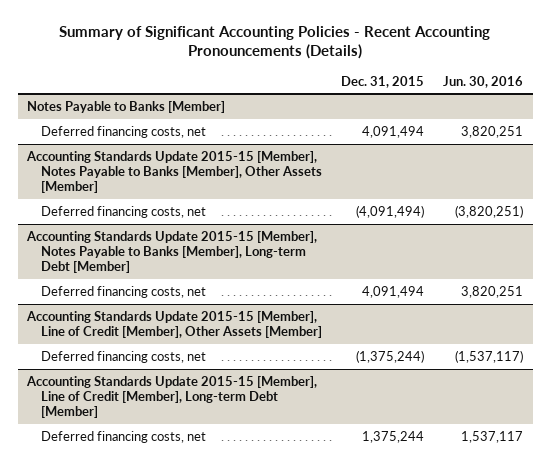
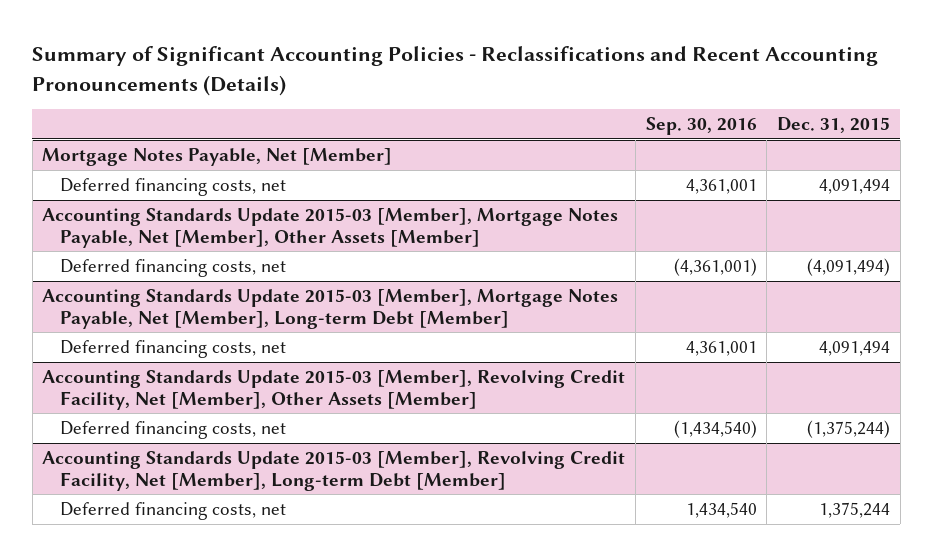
- Summary of Significant Accounting Policies - Recent Accounting Pronouncements (Details)
+ Summary of Significant Accounting Policies - Reclassifications and Recent Accounting Pronouncements (Details)
- | Dec. 31, 2015 | Jun. 30, 2016
+ | Sep. 30, 2016 | Dec. 31, 2015
- Notes Payable to Banks [Member]
+ Mortgage Notes Payable, Net [Member]
- Accounting Standards Update 2015-15 [Member], Notes Payable to Banks [Member], Other Assets [Member]
+ Accounting Standards Update 2015-03 [Member], Mortgage Notes Payable, Net [Member], Other Assets [Member]
- Accounting Standards Update 2015-15 [Member], Notes Payable to Banks [Member], Long-term Debt [Member]
+ Accounting Standards Update 2015-03 [Member], Mortgage Notes Payable, Net [Member], Long-term Debt [Member]
- Accounting Standards Update 2015-15 [Member], Line of Credit [Member], Other Assets [Member]
+ Accounting Standards Update 2015-03 [Member], Revolving Credit Facility, Net [Member], Other Assets [Member]
- Accounting Standards Update 2015-15 [Member], Line of Credit [Member], Long-term Debt [Member]
+ Accounting Standards Update 2015-03 [Member], Revolving Credit Facility, Net [Member], Long-term Debt [Member]

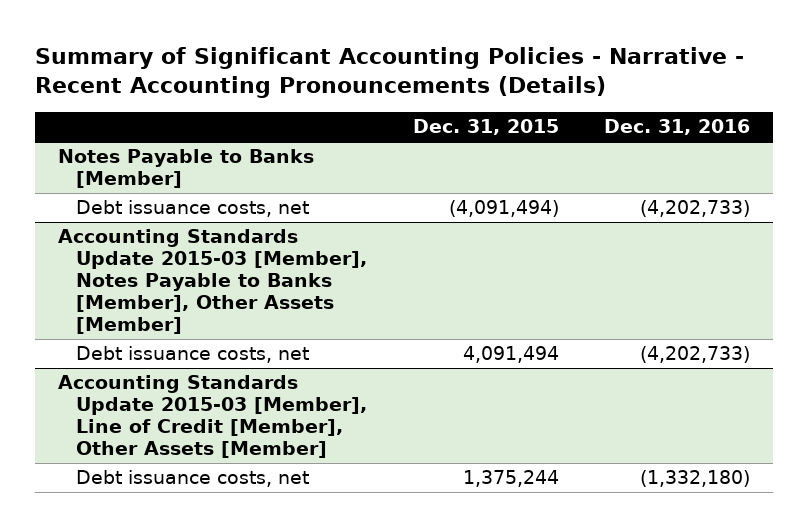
- Summary of Significant Accounting Policies - Reclassifications and Recent Accounting Pronouncements (Details)
+ Summary of Significant Accounting Policies - Narrative - Recent Accounting Pronouncements (Details)
- | Sep. 30, 2016 | Dec. 31, 2015
+ | Dec. 31, 2015 | Dec. 31, 2016
- Mortgage Notes Payable, Net [Member]
- Deferred financing costs, net | 4,361,001 | 4,091,494
- Accounting Standards Update 2015-03 [Member], Mortgage Notes Payable, Net [Member], Other Assets [Member]
- Deferred financing costs, net | (4,361,001) | (4,091,494)
- Accounting Standards Update 2015-03 [Member], Mortgage Notes Payable, Net [Member], Long-term Debt [Member]
- Deferred financing costs, net | 4,361,001 | 4,091,494
- Accounting Standards Update 2015-03 [Member], Revolving Credit Facility, Net [Member], Other Assets [Member]
- Deferred financing costs, net | (1,434,540) | (1,375,244)
- Accounting Standards Update 2015-03 [Member], Revolving Credit Facility, Net [Member], Long-term Debt [Member]
- Deferred financing costs, net | 1,434,540 | 1,375,244
+ Notes Payable to Banks [Member]
+ Debt issuance costs, net | (4,091,494) | (4,202,733)
+ Accounting Standards Update 2015-03 [Member], Notes Payable to Banks [Member], Other Assets [Member]
+ Debt issuance costs, net | 4,091,494 | (4,202,733)
+ Accounting Standards Update 2015-03 [Member], Line of Credit [Member], Other Assets [Member]
+ Debt issuance costs, net | 1,375,244 | (1,332,180)

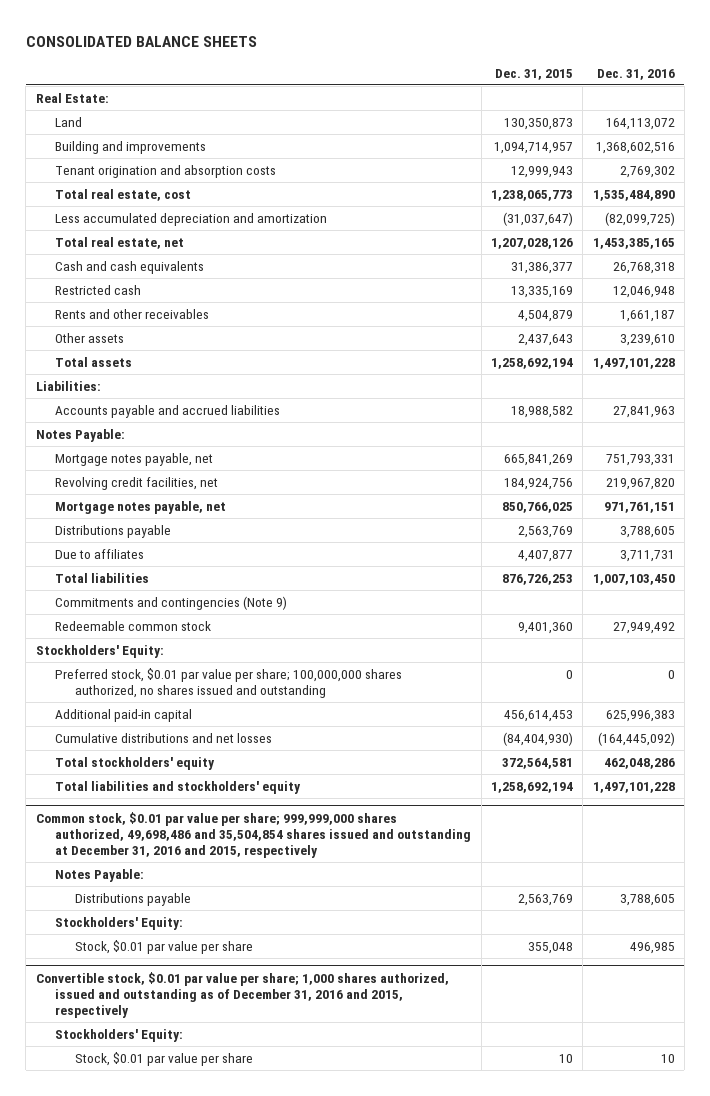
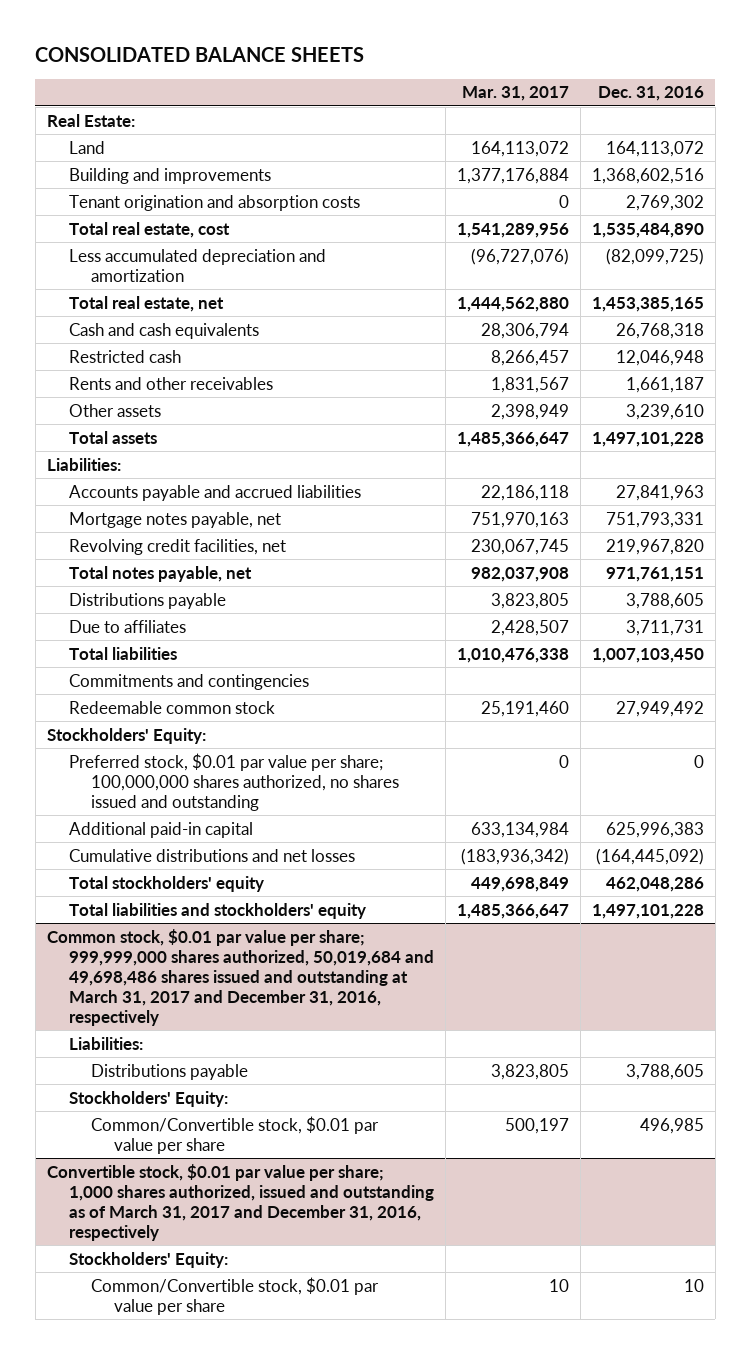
- | Dec. 31, 2015 | Dec. 31, 2016
+ | Mar. 31, 2017 | Dec. 31, 2016
- Notes Payable:
- Mortgage notes payable, net | 850,766,025 | 971,761,151
+ Total notes payable, net | 982,037,908 | 971,761,151
- Commitments and contingencies (Note 9)
+ Commitments and contingencies
- Common stock, $0.01 par value per share; 999,999,000 shares authorized, 49,698,486 and 35,504,854 shares issued and outstanding at December 31, 2016 and 2015, respectively
- Notes Payable:
+ Common stock, $0.01 par value per share; 999,999,000 shares authorized, 50,019,684 and 49,698,486 shares issued and outstanding at March 31, 2017 and December 31, 2016, respectively
+ Liabilities:
- Stock, $0.01 par value per share | 355,048 | 496,985
- Convertible stock, $0.01 par value per share; 1,000 shares authorized, issued and outstanding as of December 31, 2016 and 2015, respectively
+ Common/Convertible stock, $0.01 par value per share | 500,197 | 496,985
+ Convertible stock, $0.01 par value per share; 1,000 shares authorized, issued and outstanding as of March 31, 2017 and December 31, 2016, respectively
- Stock, $0.01 par value per share | 10 | 10
+ Common/Convertible stock, $0.01 par value per share | 10 | 10

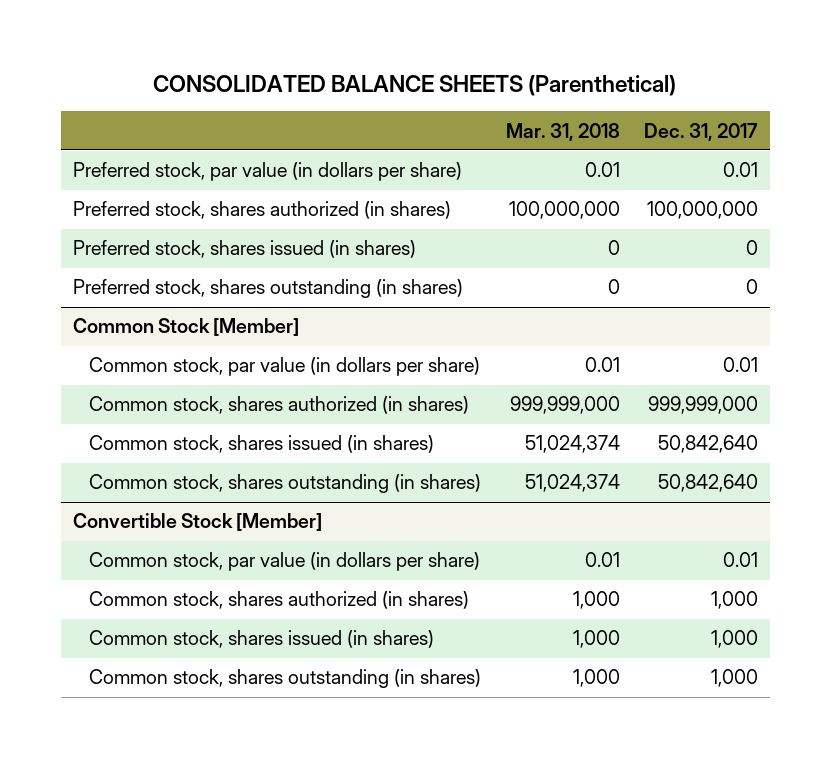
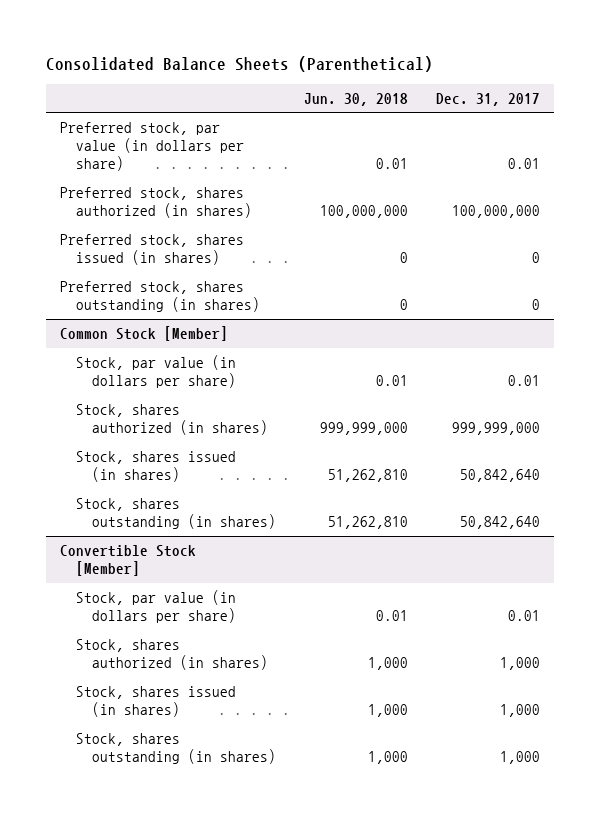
- CONSOLIDATED BALANCE SHEETS (Parenthetical)
+ Consolidated Balance Sheets (Parenthetical)
- | Mar. 31, 2018 | Dec. 31, 2017
+ | Jun. 30, 2018 | Dec. 31, 2017
@ Common Stock [Member]
- Common stock, par value (in dollars per share) | 0.01 | 0.01
- Common stock, shares authorized (in shares) | 999,999,000 | 999,999,000
- Common stock, shares issued (in shares) | 51,024,374 | 50,842,640
- Common stock, shares outstanding (in shares) | 51,024,374 | 50,842,640
+ Stock, par value (in dollars per share) | 0.01 | 0.01
+ Stock, shares authorized (in shares) | 999,999,000 | 999,999,000
+ Stock, shares issued (in shares) | 51,262,810 | 50,842,640
+ Stock, shares outstanding (in shares) | 51,262,810 | 50,842,640
@ Convertible Stock [Member]
- Common stock, par value (in dollars per share) | 0.01 | 0.01
- Common stock, shares authorized (in shares) | 1,000 | 1,000
- Common stock, shares issued (in shares) | 1,000 | 1,000
- Common stock, shares outstanding (in shares) | 1,000 | 1,000
+ Stock, par value (in dollars per share) | 0.01 | 0.01
+ Stock, shares authorized (in shares) | 1,000 | 1,000
+ Stock, shares issued (in shares) | 1,000 | 1,000
+ Stock, shares outstanding (in shares) | 1,000 | 1,000

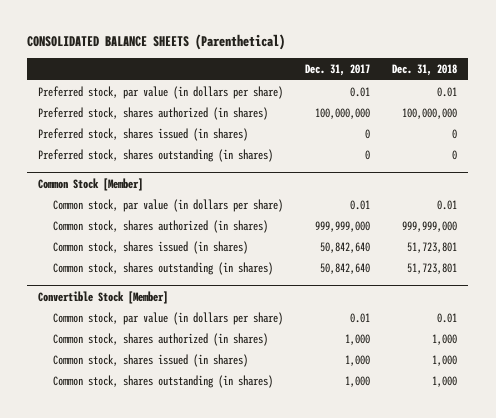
- Consolidated Balance Sheets (Parenthetical)
+ CONSOLIDATED BALANCE SHEETS (Parenthetical)
- | Jun. 30, 2018 | Dec. 31, 2017
+ | Dec. 31, 2017 | Dec. 31, 2018
@ Common Stock [Member]
- Stock, par value (in dollars per share) | 0.01 | 0.01
- Stock, shares authorized (in shares) | 999,999,000 | 999,999,000
- Stock, shares issued (in shares) | 51,262,810 | 50,842,640
- Stock, shares outstanding (in shares) | 51,262,810 | 50,842,640
+ Common stock, par value (in dollars per share) | 0.01 | 0.01
+ Common stock, shares authorized (in shares) | 999,999,000 | 999,999,000
+ Common stock, shares issued (in shares) | 50,842,640 | 51,723,801
+ Common stock, shares outstanding (in shares) | 50,842,640 | 51,723,801
@ Convertible Stock [Member]
- Stock, par value (in dollars per share) | 0.01 | 0.01
- Stock, shares authorized (in shares) | 1,000 | 1,000
- Stock, shares issued (in shares) | 1,000 | 1,000
- Stock, shares outstanding (in shares) | 1,000 | 1,000
+ Common stock, par value (in dollars per share) | 0.01 | 0.01
+ Common stock, shares authorized (in shares) | 1,000 | 1,000
+ Common stock, shares issued (in shares) | 1,000 | 1,000
+ Common stock, shares outstanding (in shares) | 1,000 | 1,000

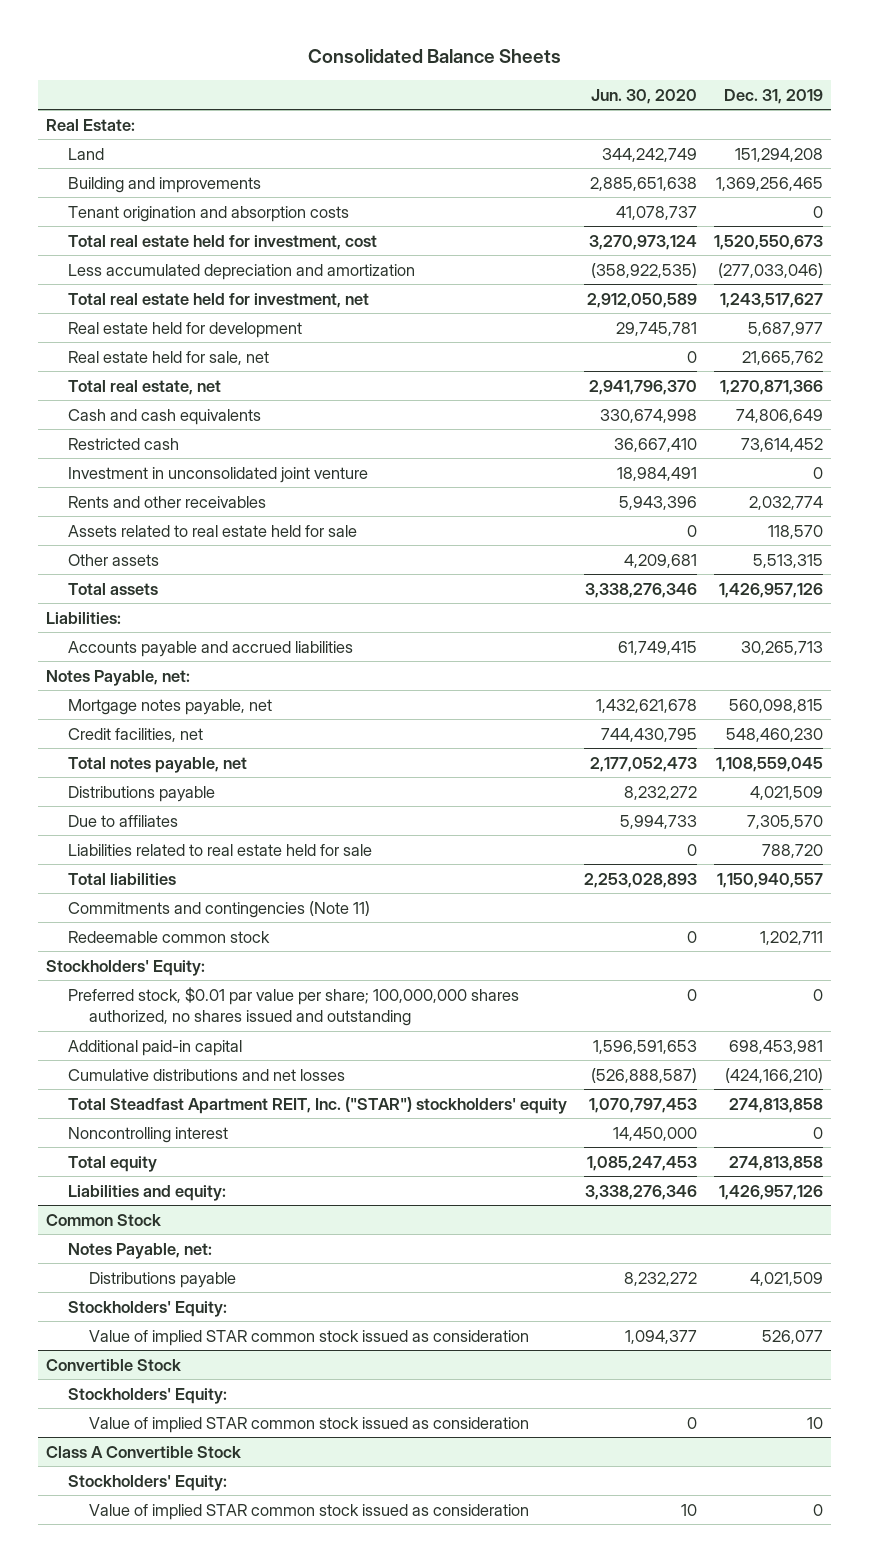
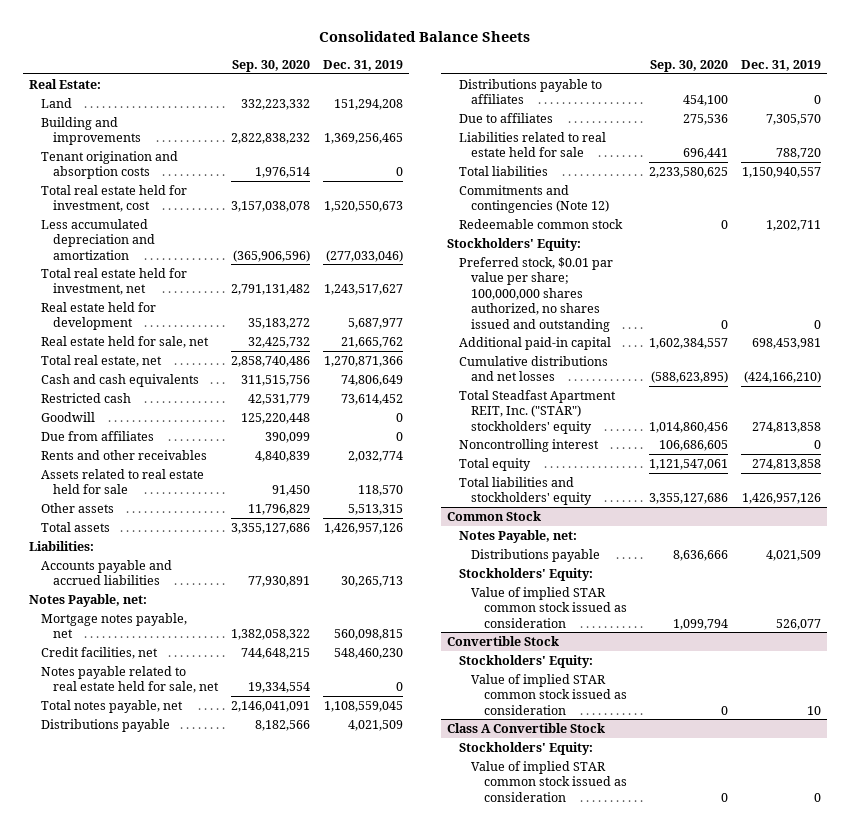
- | Jun. 30, 2020 | Dec. 31, 2019
+ | Sep. 30, 2020 | Dec. 31, 2019
- Investment in unconsolidated joint venture | 18,984,491 | 0
+ Goodwill | 125,220,448 | 0
+ Due from affiliates | 390,099 | 0
+ Notes payable related to real estate held for sale, net | 19,334,554 | 0
+ Distributions payable to affiliates | 454,100 | 0
- Commitments and contingencies (Note 11)
+ Commitments and contingencies (Note 12)
- Liabilities and equity: | 3,338,276,346 | 1,426,957,126
+ Total liabilities and stockholders' equity | 3,355,127,686 | 1,426,957,126

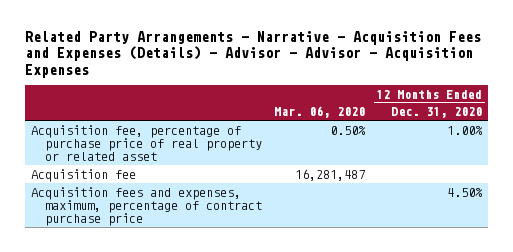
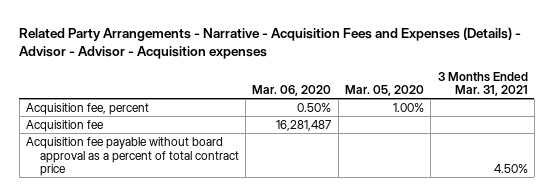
- Related Party Arrangements - Narrative - Acquisition Fees and Expenses (Details) - Advisor - Advisor - Acquisition Expenses
+ Related Party Arrangements - Narrative - Acquisition Fees and Expenses (Details) - Advisor - Advisor - Acquisition expenses
- | Mar. 06, 2020 | 12 Months Ended Dec. 31, 2020
+ | Mar. 06, 2020 | Mar. 05, 2020 | 3 Months Ended Mar. 31, 2021
- Acquisition fee, percentage of purchase price of real property or related asset | 0.50% | 1.00%
+ Acquisition fee, percent | 0.50% | 1.00% |
- Acquisition fees and expenses, maximum, percentage of contract purchase price | | 4.50%
+ Acquisition fee payable without board approval as a percent of total contract price | | | 4.50%

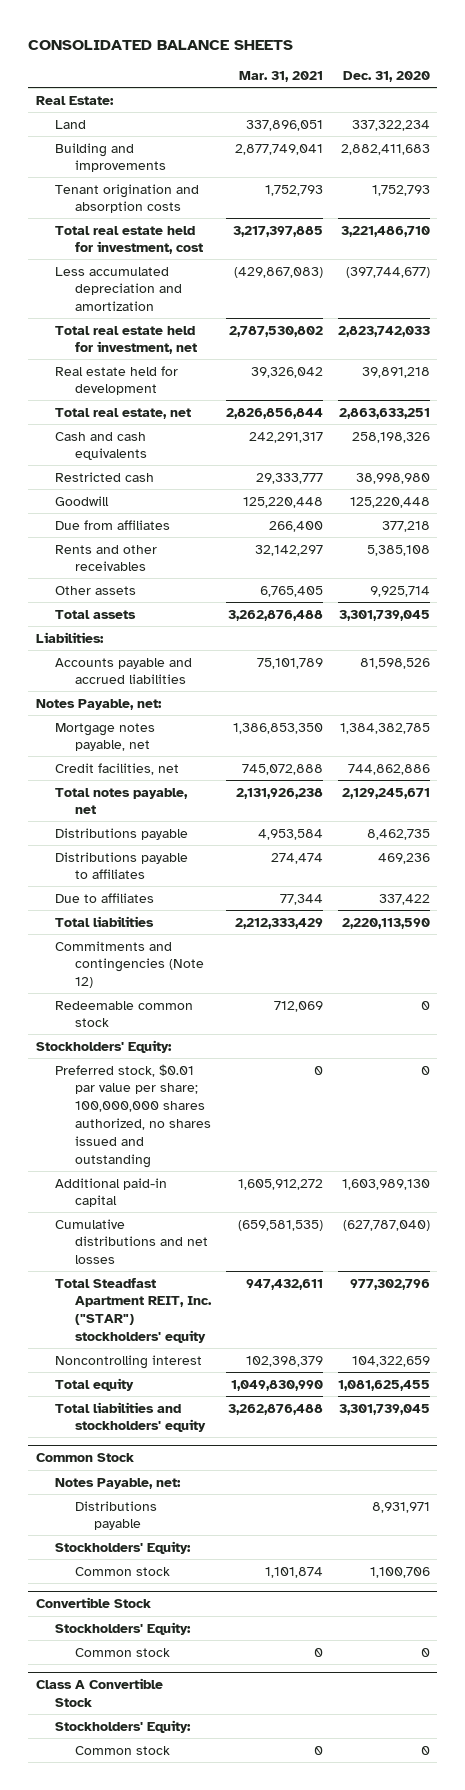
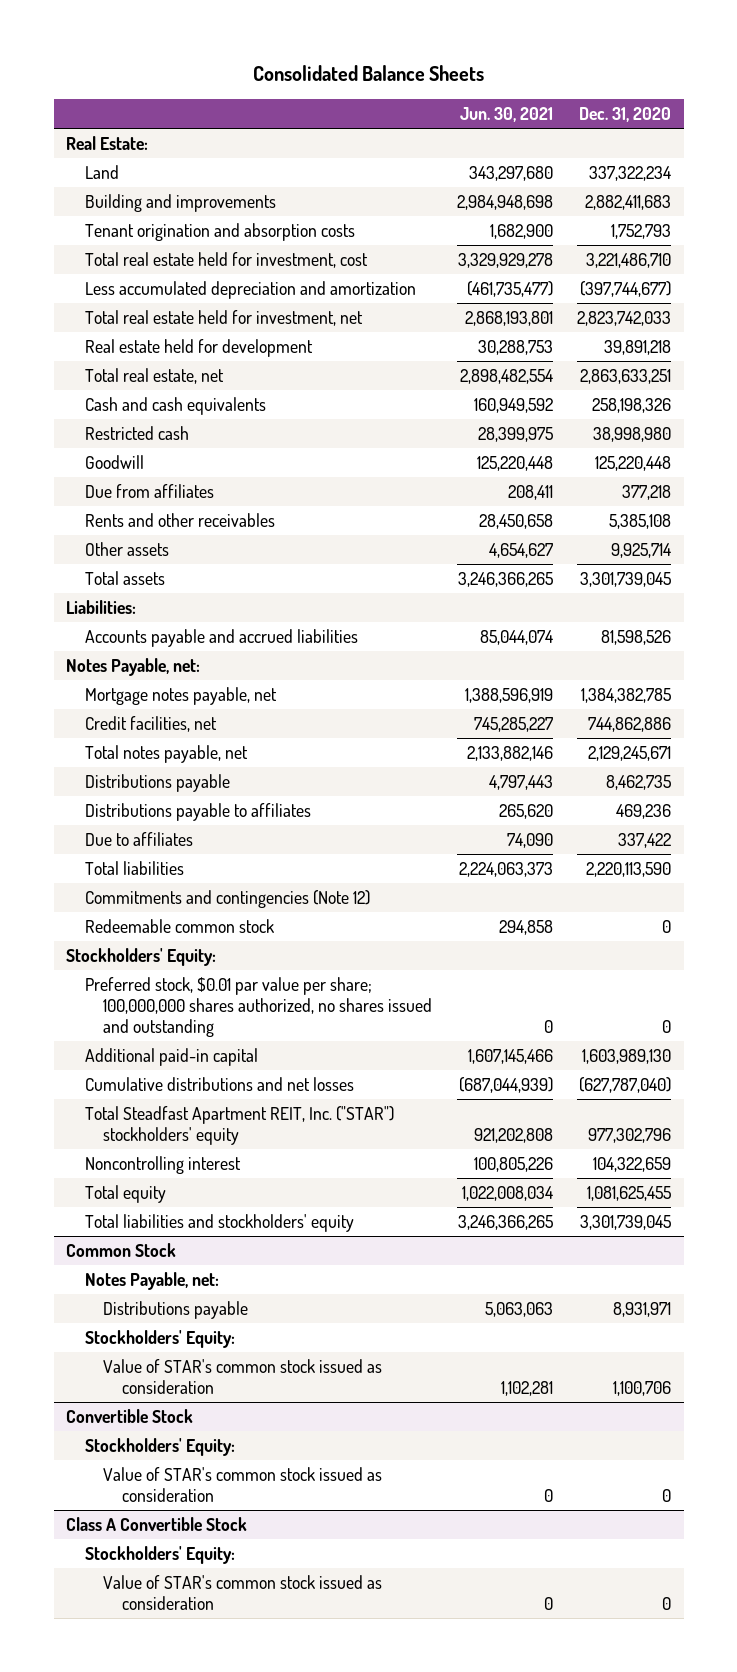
- CONSOLIDATED BALANCE SHEETS
+ Consolidated Balance Sheets
- | Mar. 31, 2021 | Dec. 31, 2020
+ | Jun. 30, 2021 | Dec. 31, 2020
@ Common Stock
- Common stock | 1,101,874 | 1,100,706
+ Value of STAR's common stock issued as consideration | 1,102,281 | 1,100,706
@ Convertible Stock
- Common stock | 0 | 0
+ Value of STAR's common stock issued as consideration | 0 | 0
@ Class A Convertible Stock
- Common stock | 0 | 0
+ Value of STAR's common stock issued as consideration | 0 | 0

